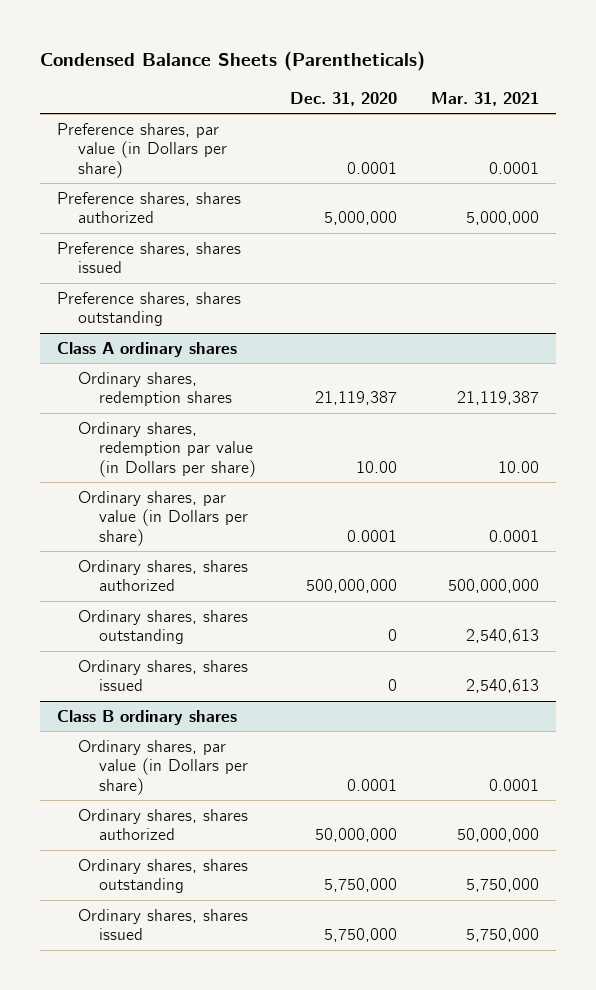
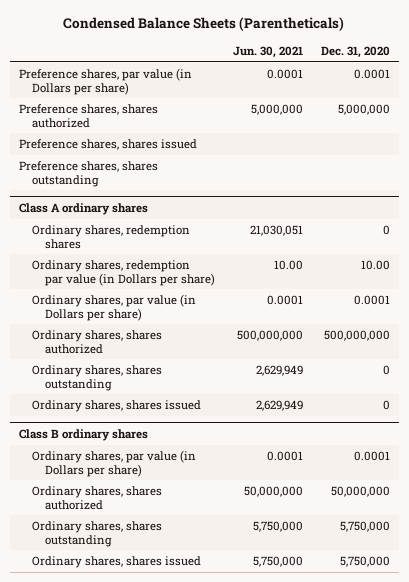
- | Dec. 31, 2020 | Mar. 31, 2021
+ | Jun. 30, 2021 | Dec. 31, 2020
@ Class A ordinary shares
- Ordinary shares, redemption shares | 21,119,387 | 21,119,387
+ Ordinary shares, redemption shares | 21,030,051 | 0

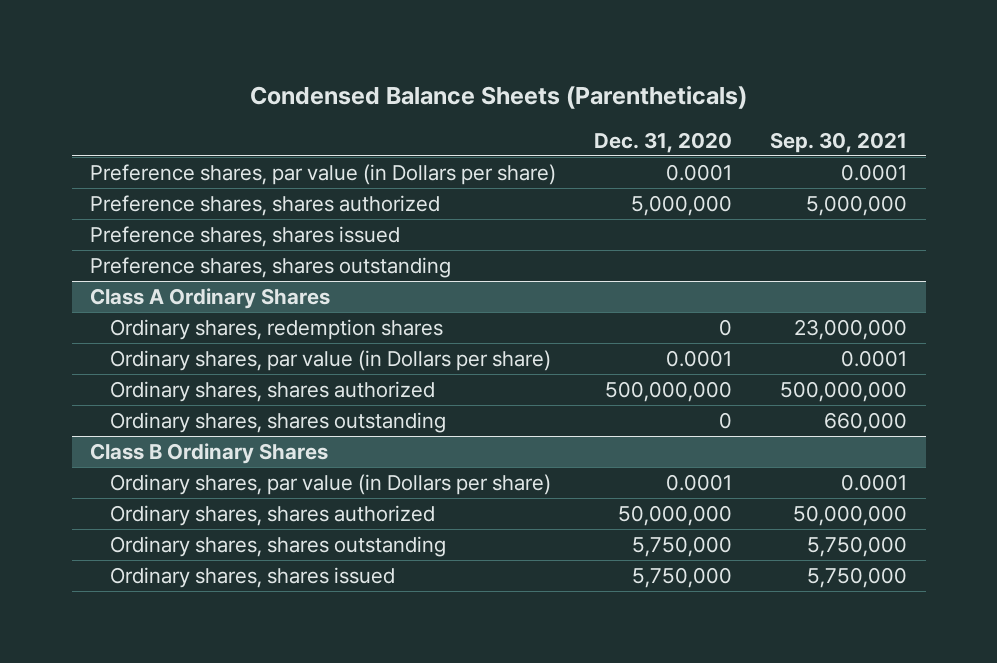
- | Jun. 30, 2021 | Dec. 31, 2020
+ | Dec. 31, 2020 | Sep. 30, 2021
- Class A ordinary shares
+ Class A Ordinary Shares
- Ordinary shares, redemption par value (in Dollars per share) | 10.00 | 10.00
- Ordinary shares, shares issued | 2,629,949 | 0
- Class B ordinary shares
+ Class B Ordinary Shares

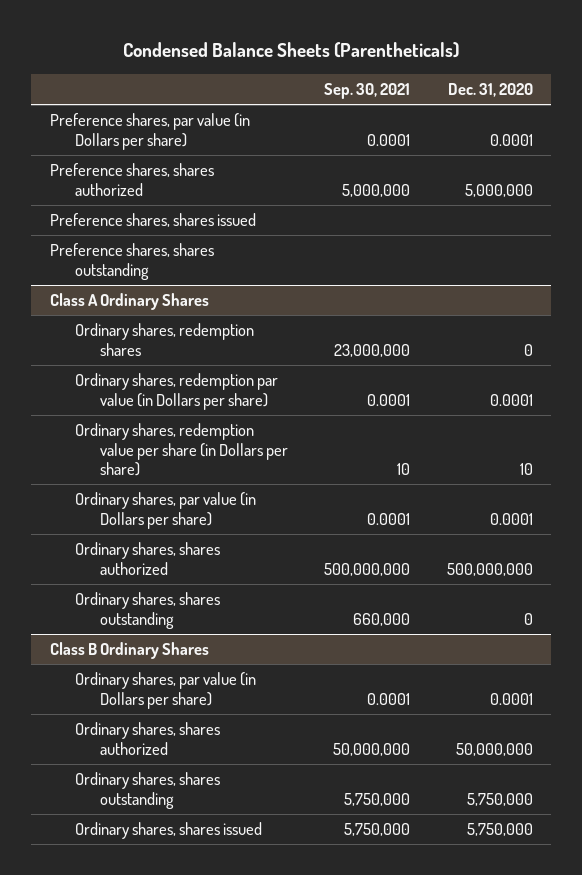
- | Dec. 31, 2020 | Sep. 30, 2021
+ | Sep. 30, 2021 | Dec. 31, 2020
@ Class A Ordinary Shares
+ Ordinary shares, redemption par value (in Dollars per share) | 0.0001 | 0.0001
+ Ordinary shares, redemption value per share (in Dollars per share) | 10 | 10

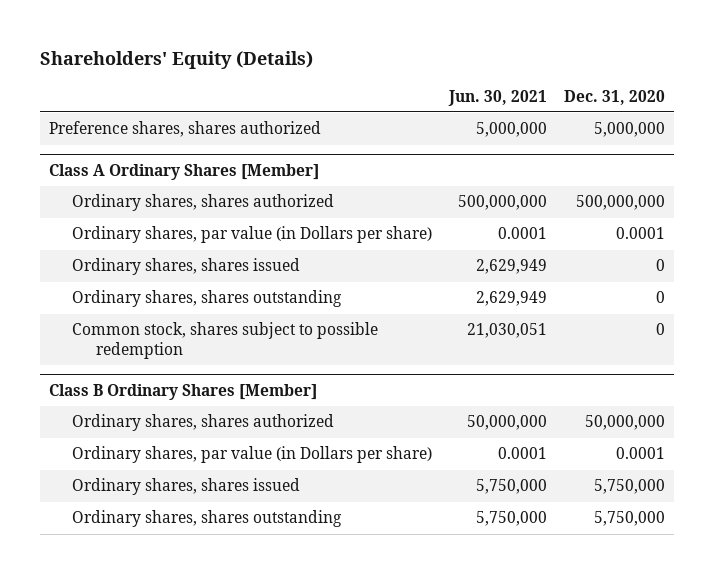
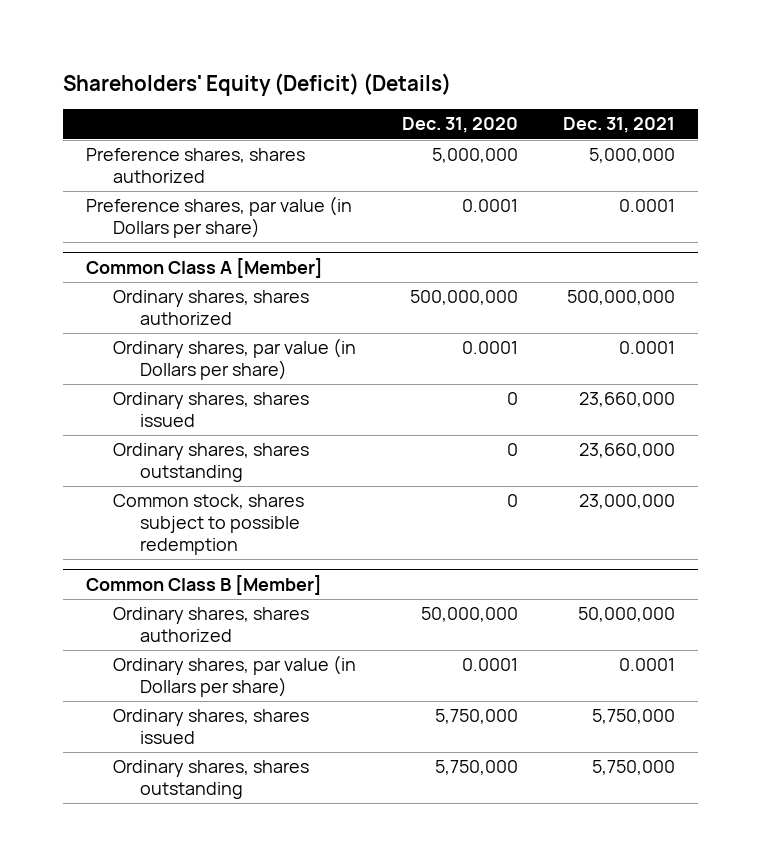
- Shareholders' Equity (Details)
+ Shareholders' Equity (Deficit) (Details)
- | Jun. 30, 2021 | Dec. 31, 2020
+ | Dec. 31, 2020 | Dec. 31, 2021
- Class A Ordinary Shares [Member]
+ Preference shares, par value (in Dollars per share) | 0.0001 | 0.0001
+ Common Class A [Member]
- Class B Ordinary Shares [Member]
+ Common Class B [Member]

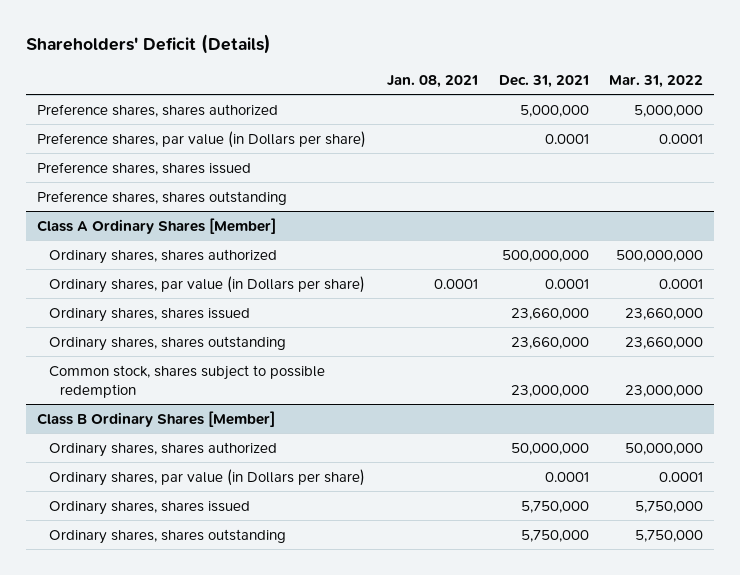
- Shareholders' Equity (Deficit) (Details)
+ Shareholders' Deficit (Details)
- | Dec. 31, 2020 | Dec. 31, 2021
+ | Jan. 08, 2021 | Dec. 31, 2021 | Mar. 31, 2022
- Common Class A [Member]
+ Preference shares, shares issued
+ Preference shares, shares outstanding
+ Class A Ordinary Shares [Member]
- Common Class B [Member]
+ Class B Ordinary Shares [Member]

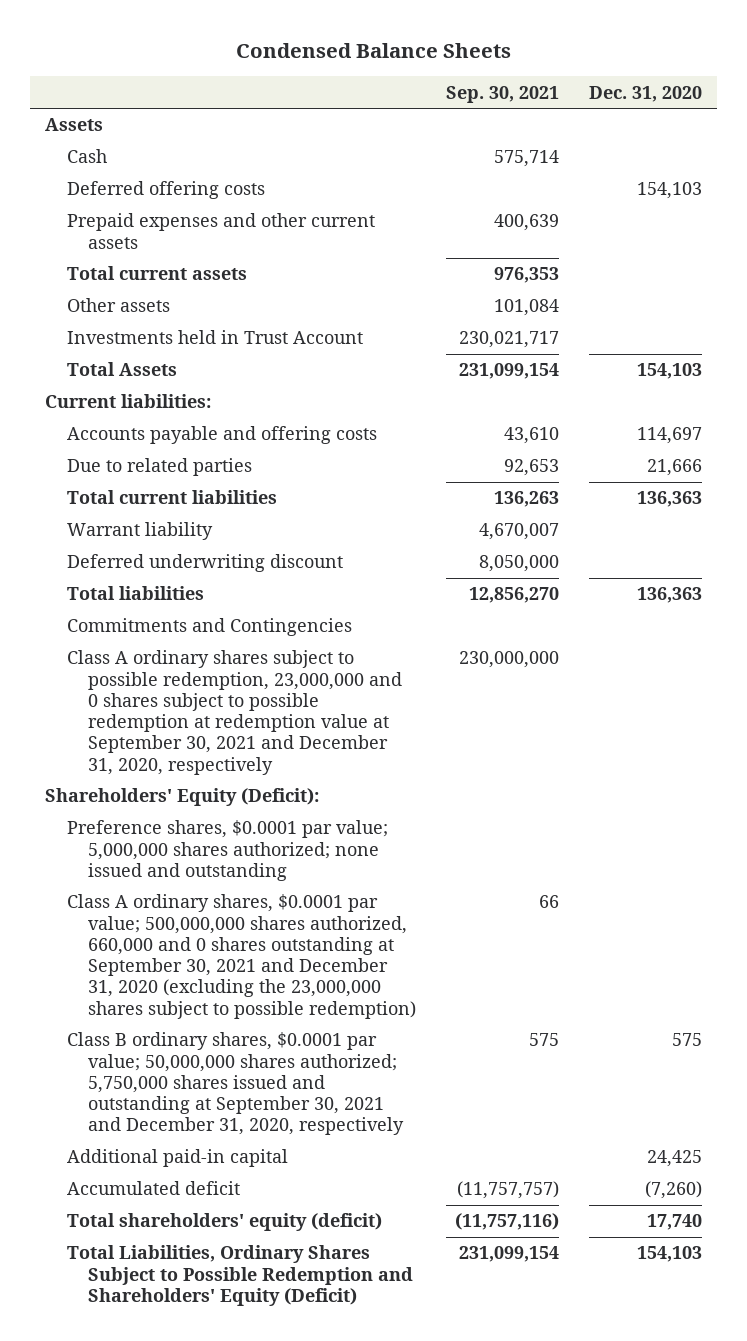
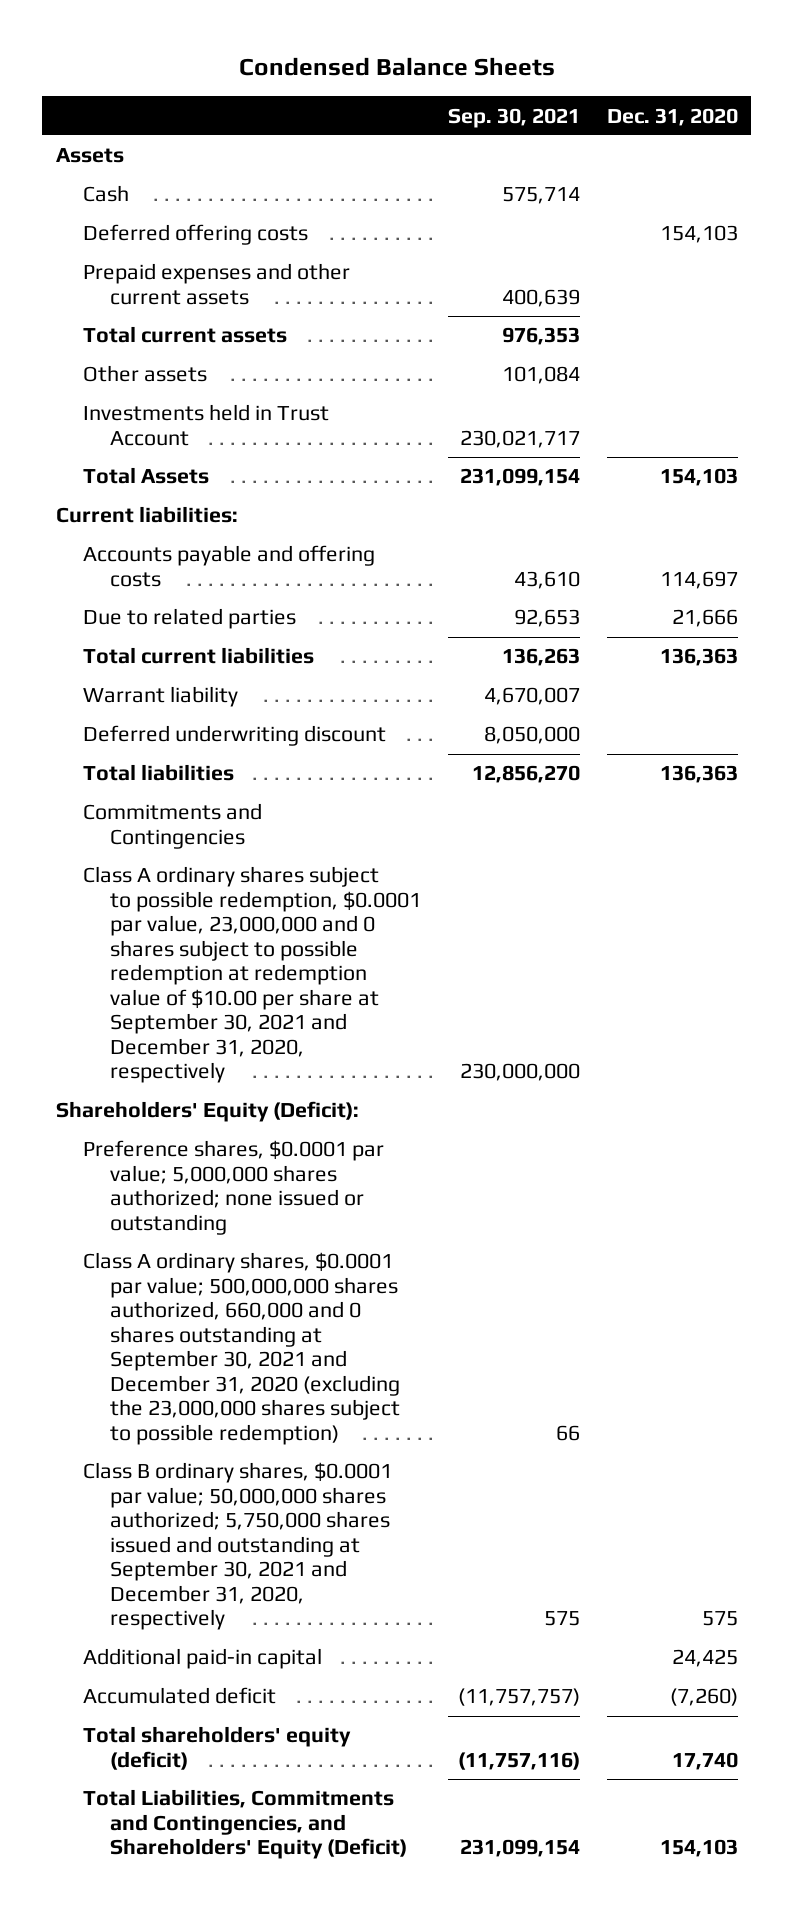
- Class A ordinary shares subject to possible redemption, 23,000,000 and 0 shares subject to possible redemption at redemption value at September 30, 2021 and December 31, 2020, respectively | 230,000,000 |
+ Class A ordinary shares subject to possible redemption, $0.0001 par value, 23,000,000 and 0 shares subject to possible redemption at redemption value of $10.00 per share at September 30, 2021 and December 31, 2020, respectively | 230,000,000 |
- Preference shares, $0.0001 par value; 5,000,000 shares authorized; none issued and outstanding
+ Preference shares, $0.0001 par value; 5,000,000 shares authorized; none issued or outstanding
- Total Liabilities, Ordinary Shares Subject to Possible Redemption and Shareholders' Equity (Deficit) | 231,099,154 | 154,103
+ Total Liabilities, Commitments and Contingencies, and Shareholders' Equity (Deficit) | 231,099,154 | 154,103

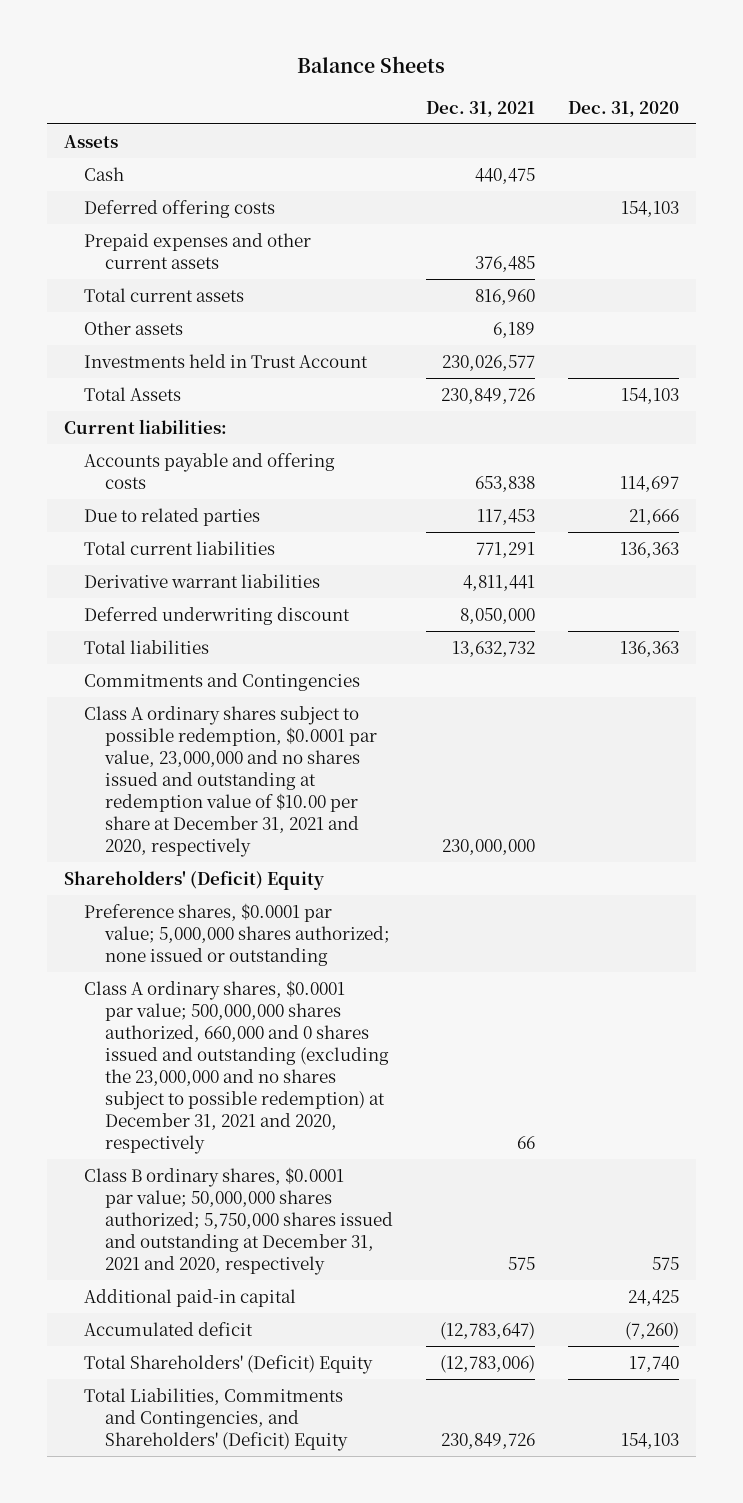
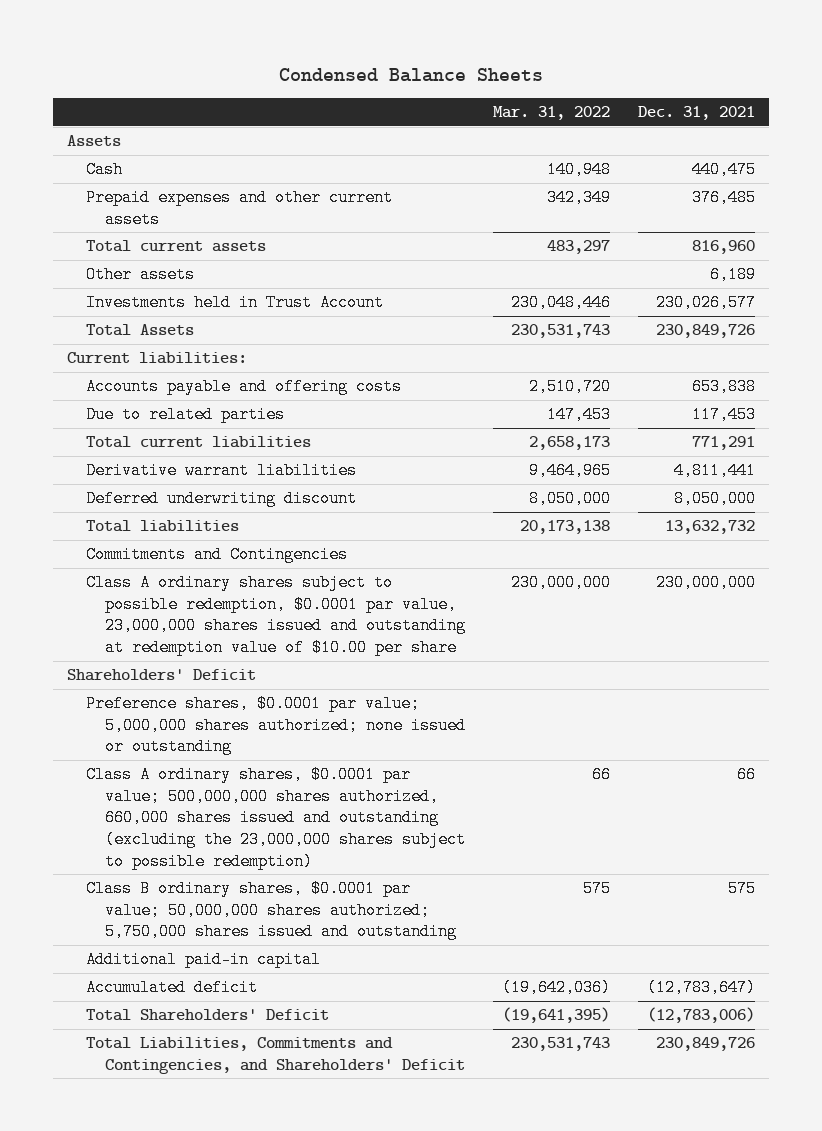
- Balance Sheets
+ Condensed Balance Sheets
- | Dec. 31, 2021 | Dec. 31, 2020
+ | Mar. 31, 2022 | Dec. 31, 2021
- Deferred offering costs | | 154,103
- Class A ordinary shares subject to possible redemption, $0.0001 par value, 23,000,000 and no shares issued and outstanding at redemption value of $10.00 per share at December 31, 2021 and 2020, respectively | 230,000,000 |
- Shareholders' (Deficit) Equity
+ Class A ordinary shares subject to possible redemption, $0.0001 par value, 23,000,000 shares issued and outstanding at redemption value of $10.00 per share | 230,000,000 | 230,000,000
+ Shareholders' Deficit
- Class A ordinary shares, $0.0001 par value; 500,000,000 shares authorized, 660,000 and 0 shares issued and outstanding (excluding the 23,000,000 and no shares subject to possible redemption) at December 31, 2021 and 2020, respectively | 66 |
- Class B ordinary shares, $0.0001 par value; 50,000,000 shares authorized; 5,750,000 shares issued and outstanding at December 31, 2021 and 2020, respectively | 575 | 575
+ Class A ordinary shares, $0.0001 par value; 500,000,000 shares authorized, 660,000 shares issued and outstanding (excluding the 23,000,000 shares subject to possible redemption) | 66 | 66
+ Class B ordinary shares, $0.0001 par value; 50,000,000 shares authorized; 5,750,000 shares issued and outstanding | 575 | 575
- Total Shareholders' (Deficit) Equity | (12,783,006) | 17,740
- Total Liabilities, Commitments and Contingencies, and Shareholders' (Deficit) Equity | 230,849,726 | 154,103
+ Total Shareholders' Deficit | (19,641,395) | (12,783,006)
+ Total Liabilities, Commitments and Contingencies, and Shareholders' Deficit | 230,531,743 | 230,849,726

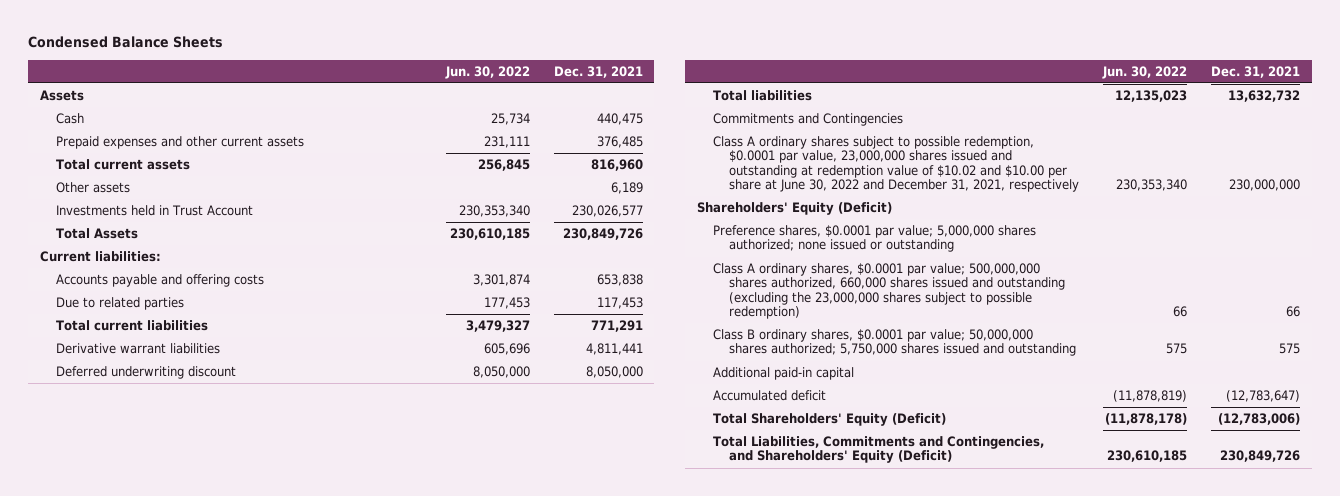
- | Mar. 31, 2022 | Dec. 31, 2021
+ | Jun. 30, 2022 | Dec. 31, 2021
- Class A ordinary shares subject to possible redemption, $0.0001 par value, 23,000,000 shares issued and outstanding at redemption value of $10.00 per share | 230,000,000 | 230,000,000
- Shareholders' Deficit
+ Class A ordinary shares subject to possible redemption, $0.0001 par value, 23,000,000 shares issued and outstanding at redemption value of $10.02 and $10.00 per share at June 30, 2022 and December 31, 2021, respectively | 230,353,340 | 230,000,000
+ Shareholders' Equity (Deficit)
- Total Shareholders' Deficit | (19,641,395) | (12,783,006)
- Total Liabilities, Commitments and Contingencies, and Shareholders' Deficit | 230,531,743 | 230,849,726
+ Total Shareholders' Equity (Deficit) | (11,878,178) | (12,783,006)
+ Total Liabilities, Commitments and Contingencies, and Shareholders' Equity (Deficit) | 230,610,185 | 230,849,726

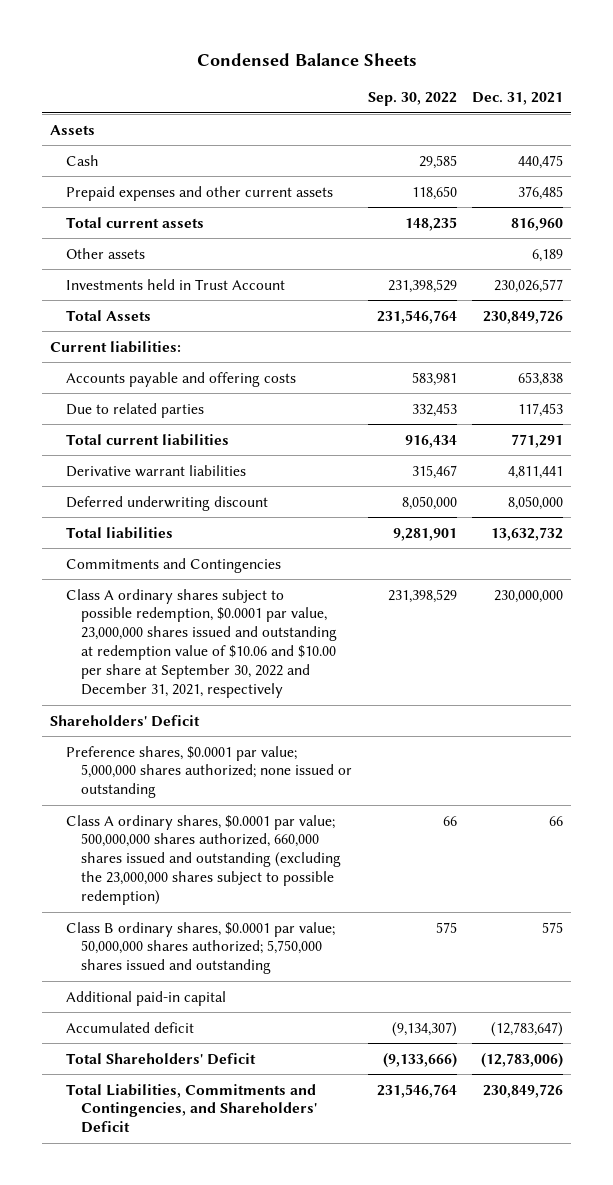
- | Jun. 30, 2022 | Dec. 31, 2021
+ | Sep. 30, 2022 | Dec. 31, 2021
- Class A ordinary shares subject to possible redemption, $0.0001 par value, 23,000,000 shares issued and outstanding at redemption value of $10.02 and $10.00 per share at June 30, 2022 and December 31, 2021, respectively | 230,353,340 | 230,000,000
- Shareholders' Equity (Deficit)
+ Class A ordinary shares subject to possible redemption, $0.0001 par value, 23,000,000 shares issued and outstanding at redemption value of $10.06 and $10.00 per share at September 30, 2022 and December 31, 2021, respectively | 231,398,529 | 230,000,000
+ Shareholders' Deficit
- Total Shareholders' Equity (Deficit) | (11,878,178) | (12,783,006)
- Total Liabilities, Commitments and Contingencies, and Shareholders' Equity (Deficit) | 230,610,185 | 230,849,726
+ Total Shareholders' Deficit | (9,133,666) | (12,783,006)
+ Total Liabilities, Commitments and Contingencies, and Shareholders' Deficit | 231,546,764 | 230,849,726

